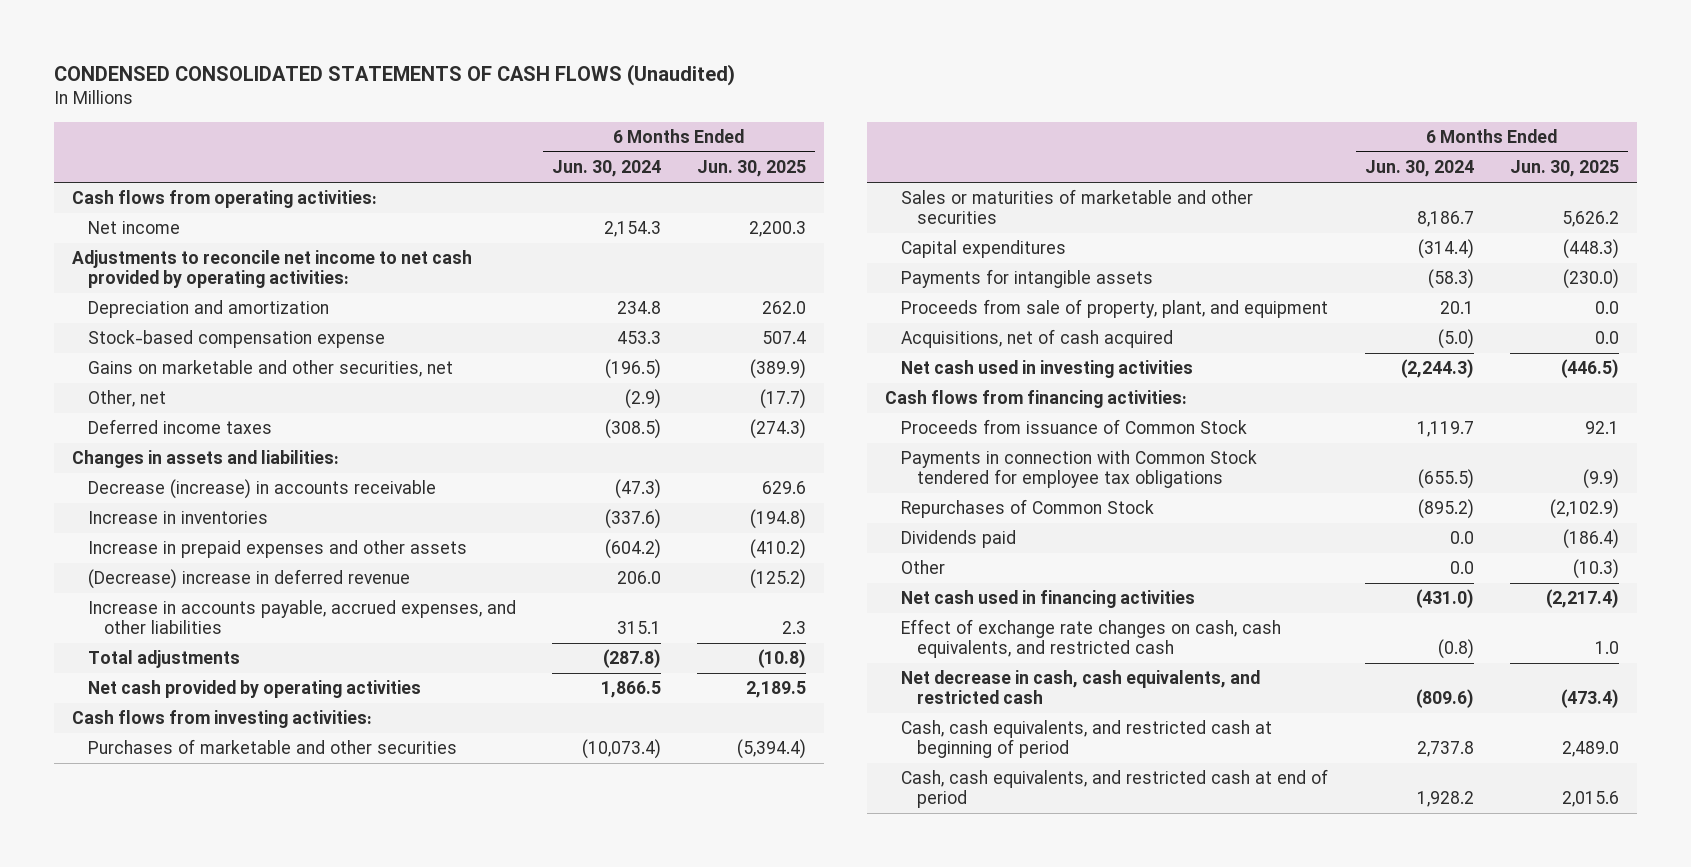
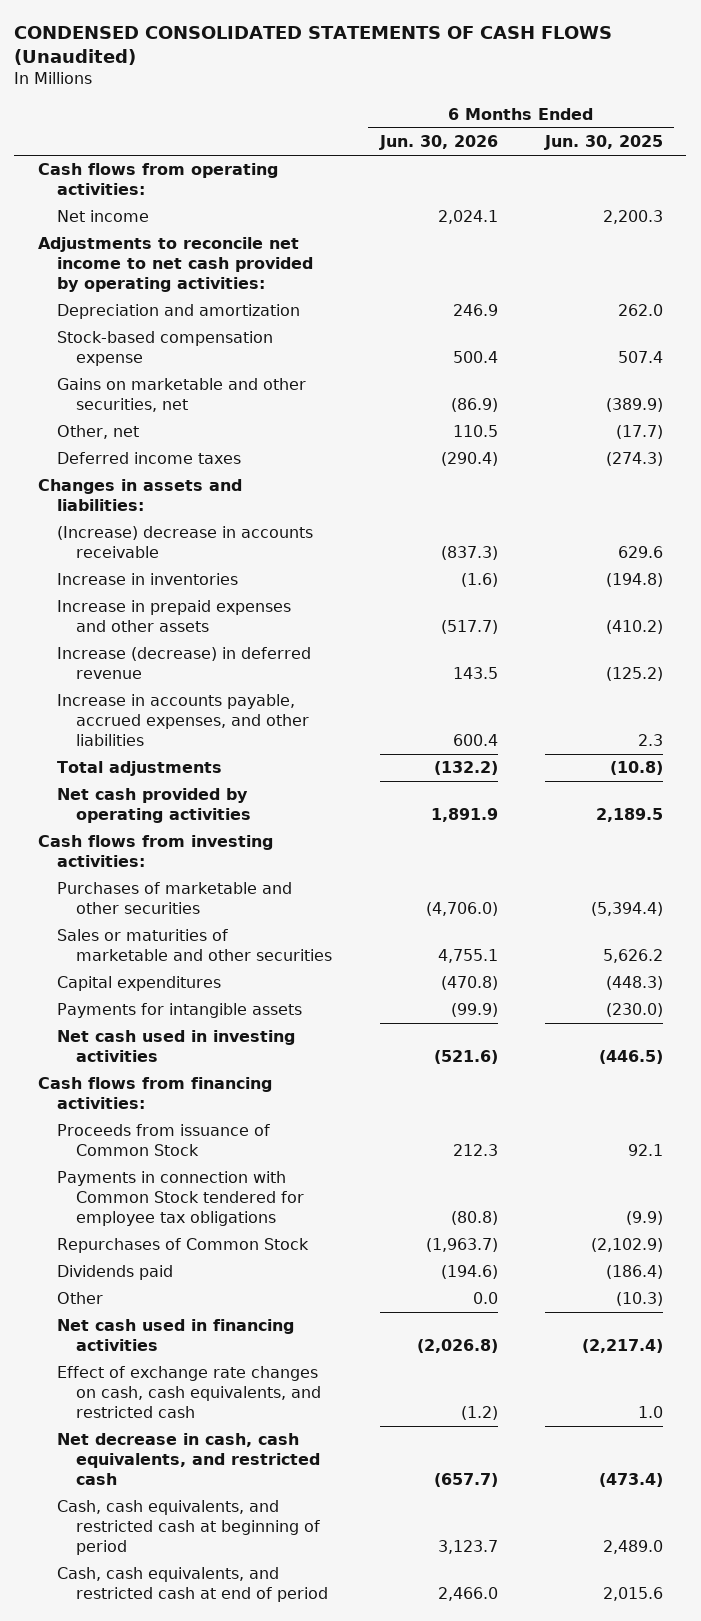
- | 6 Months Ended Jun. 30, 2024 | 6 Months Ended Jun. 30, 2025
+ | 6 Months Ended Jun. 30, 2026 | 6 Months Ended Jun. 30, 2025
- Decrease (increase) in accounts receivable | (47.3) | 629.6
+ (Increase) decrease in accounts receivable | (837.3) | 629.6
- (Decrease) increase in deferred revenue | 206.0 | (125.2)
+ Increase (decrease) in deferred revenue | 143.5 | (125.2)
- Proceeds from sale of property, plant, and equipment | 20.1 | 0.0
- Acquisitions, net of cash acquired | (5.0) | 0.0

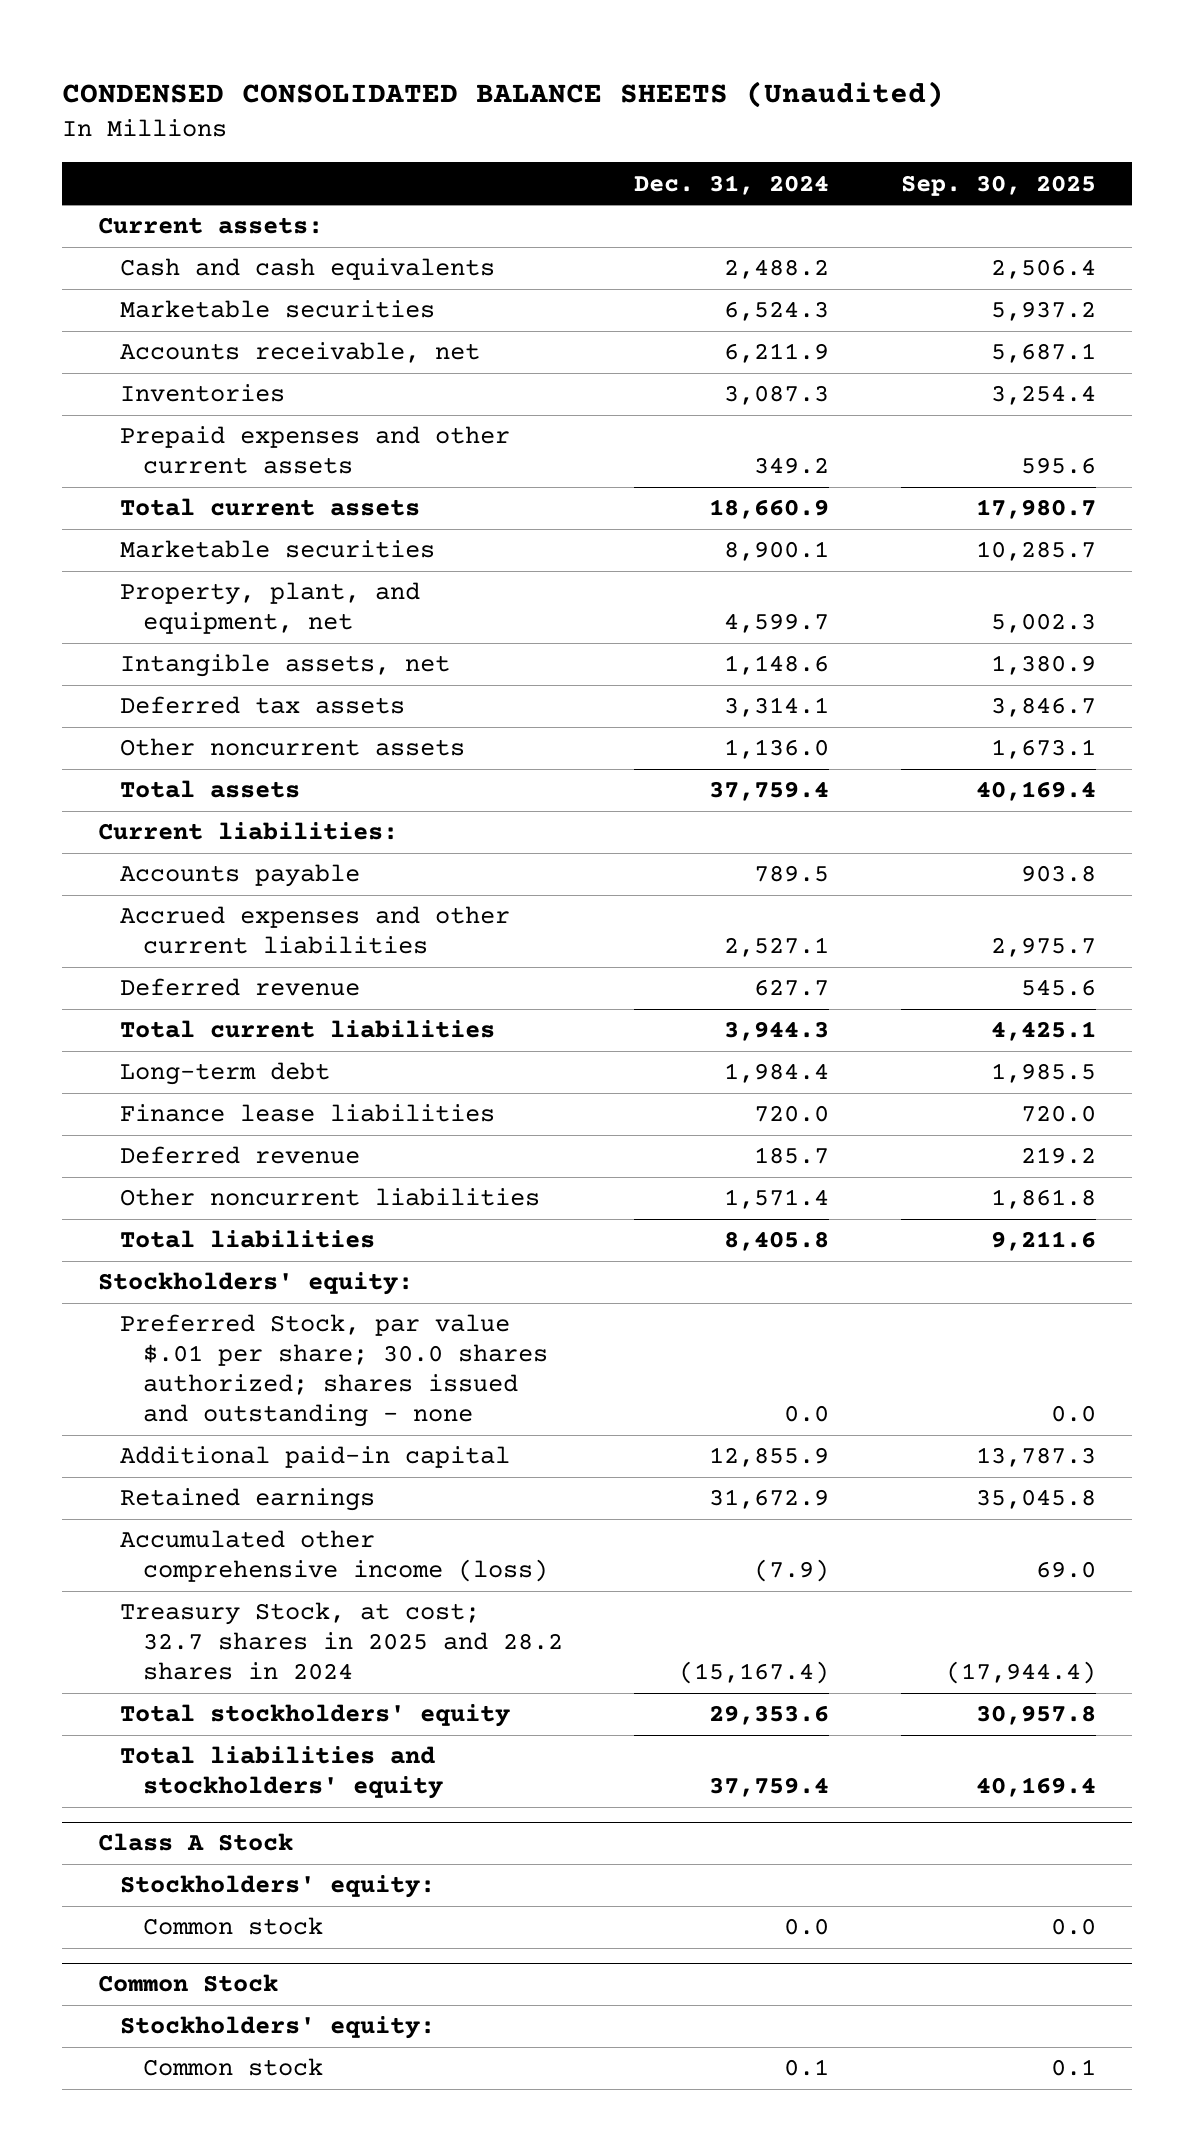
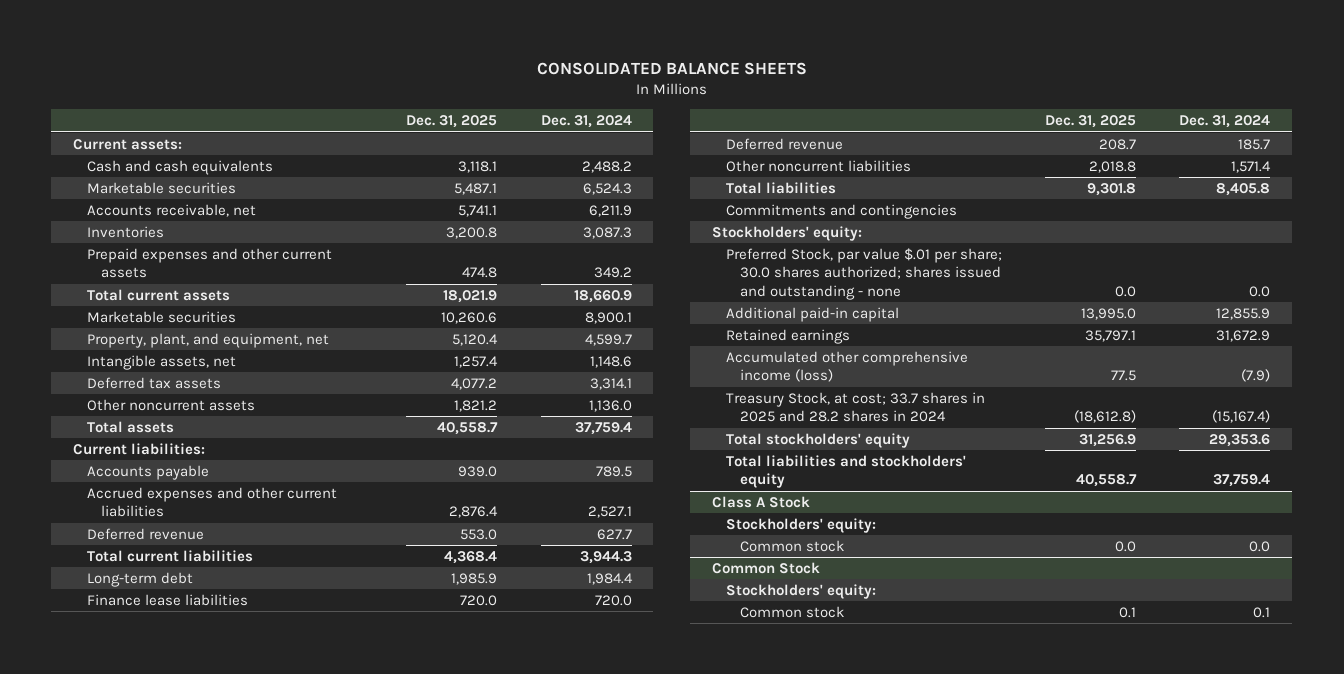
- CONDENSED CONSOLIDATED BALANCE SHEETS (Unaudited)
+ CONSOLIDATED BALANCE SHEETS
- | Dec. 31, 2024 | Sep. 30, 2025
+ | Dec. 31, 2025 | Dec. 31, 2024
+ Commitments and contingencies
- Treasury Stock, at cost; 32.7 shares in 2025 and 28.2 shares in 2024 | (15,167.4) | (17,944.4)
+ Treasury Stock, at cost; 33.7 shares in 2025 and 28.2 shares in 2024 | (18,612.8) | (15,167.4)

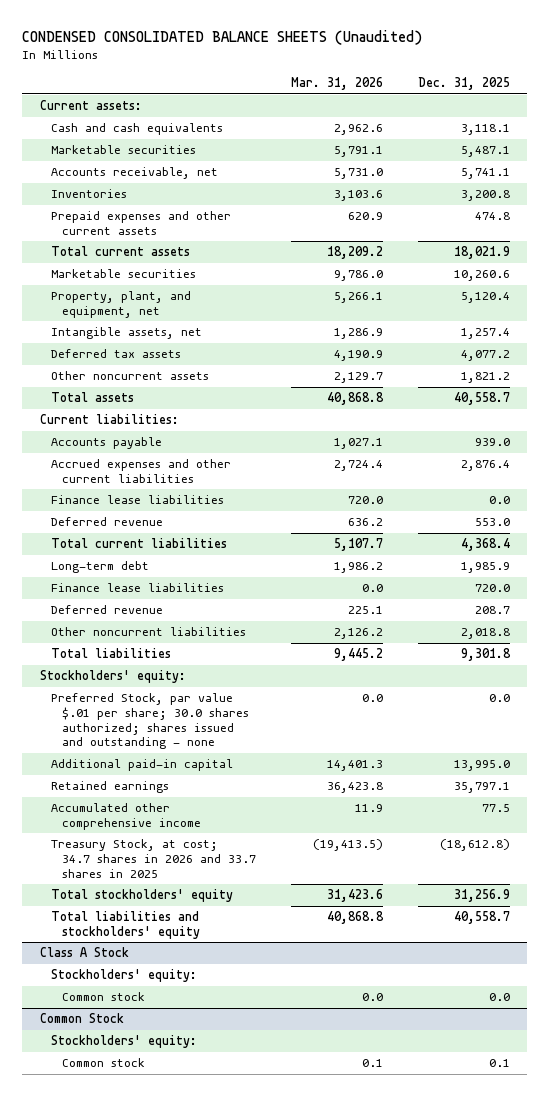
- CONSOLIDATED BALANCE SHEETS
+ CONDENSED CONSOLIDATED BALANCE SHEETS (Unaudited)
- | Dec. 31, 2025 | Dec. 31, 2024
+ | Mar. 31, 2026 | Dec. 31, 2025
+ Finance lease liabilities | 720.0 | 0.0
- Commitments and contingencies
- Accumulated other comprehensive income (loss) | 77.5 | (7.9)
- Treasury Stock, at cost; 33.7 shares in 2025 and 28.2 shares in 2024 | (18,612.8) | (15,167.4)
+ Accumulated other comprehensive income | 11.9 | 77.5
+ Treasury Stock, at cost; 34.7 shares in 2026 and 33.7 shares in 2025 | (19,413.5) | (18,612.8)

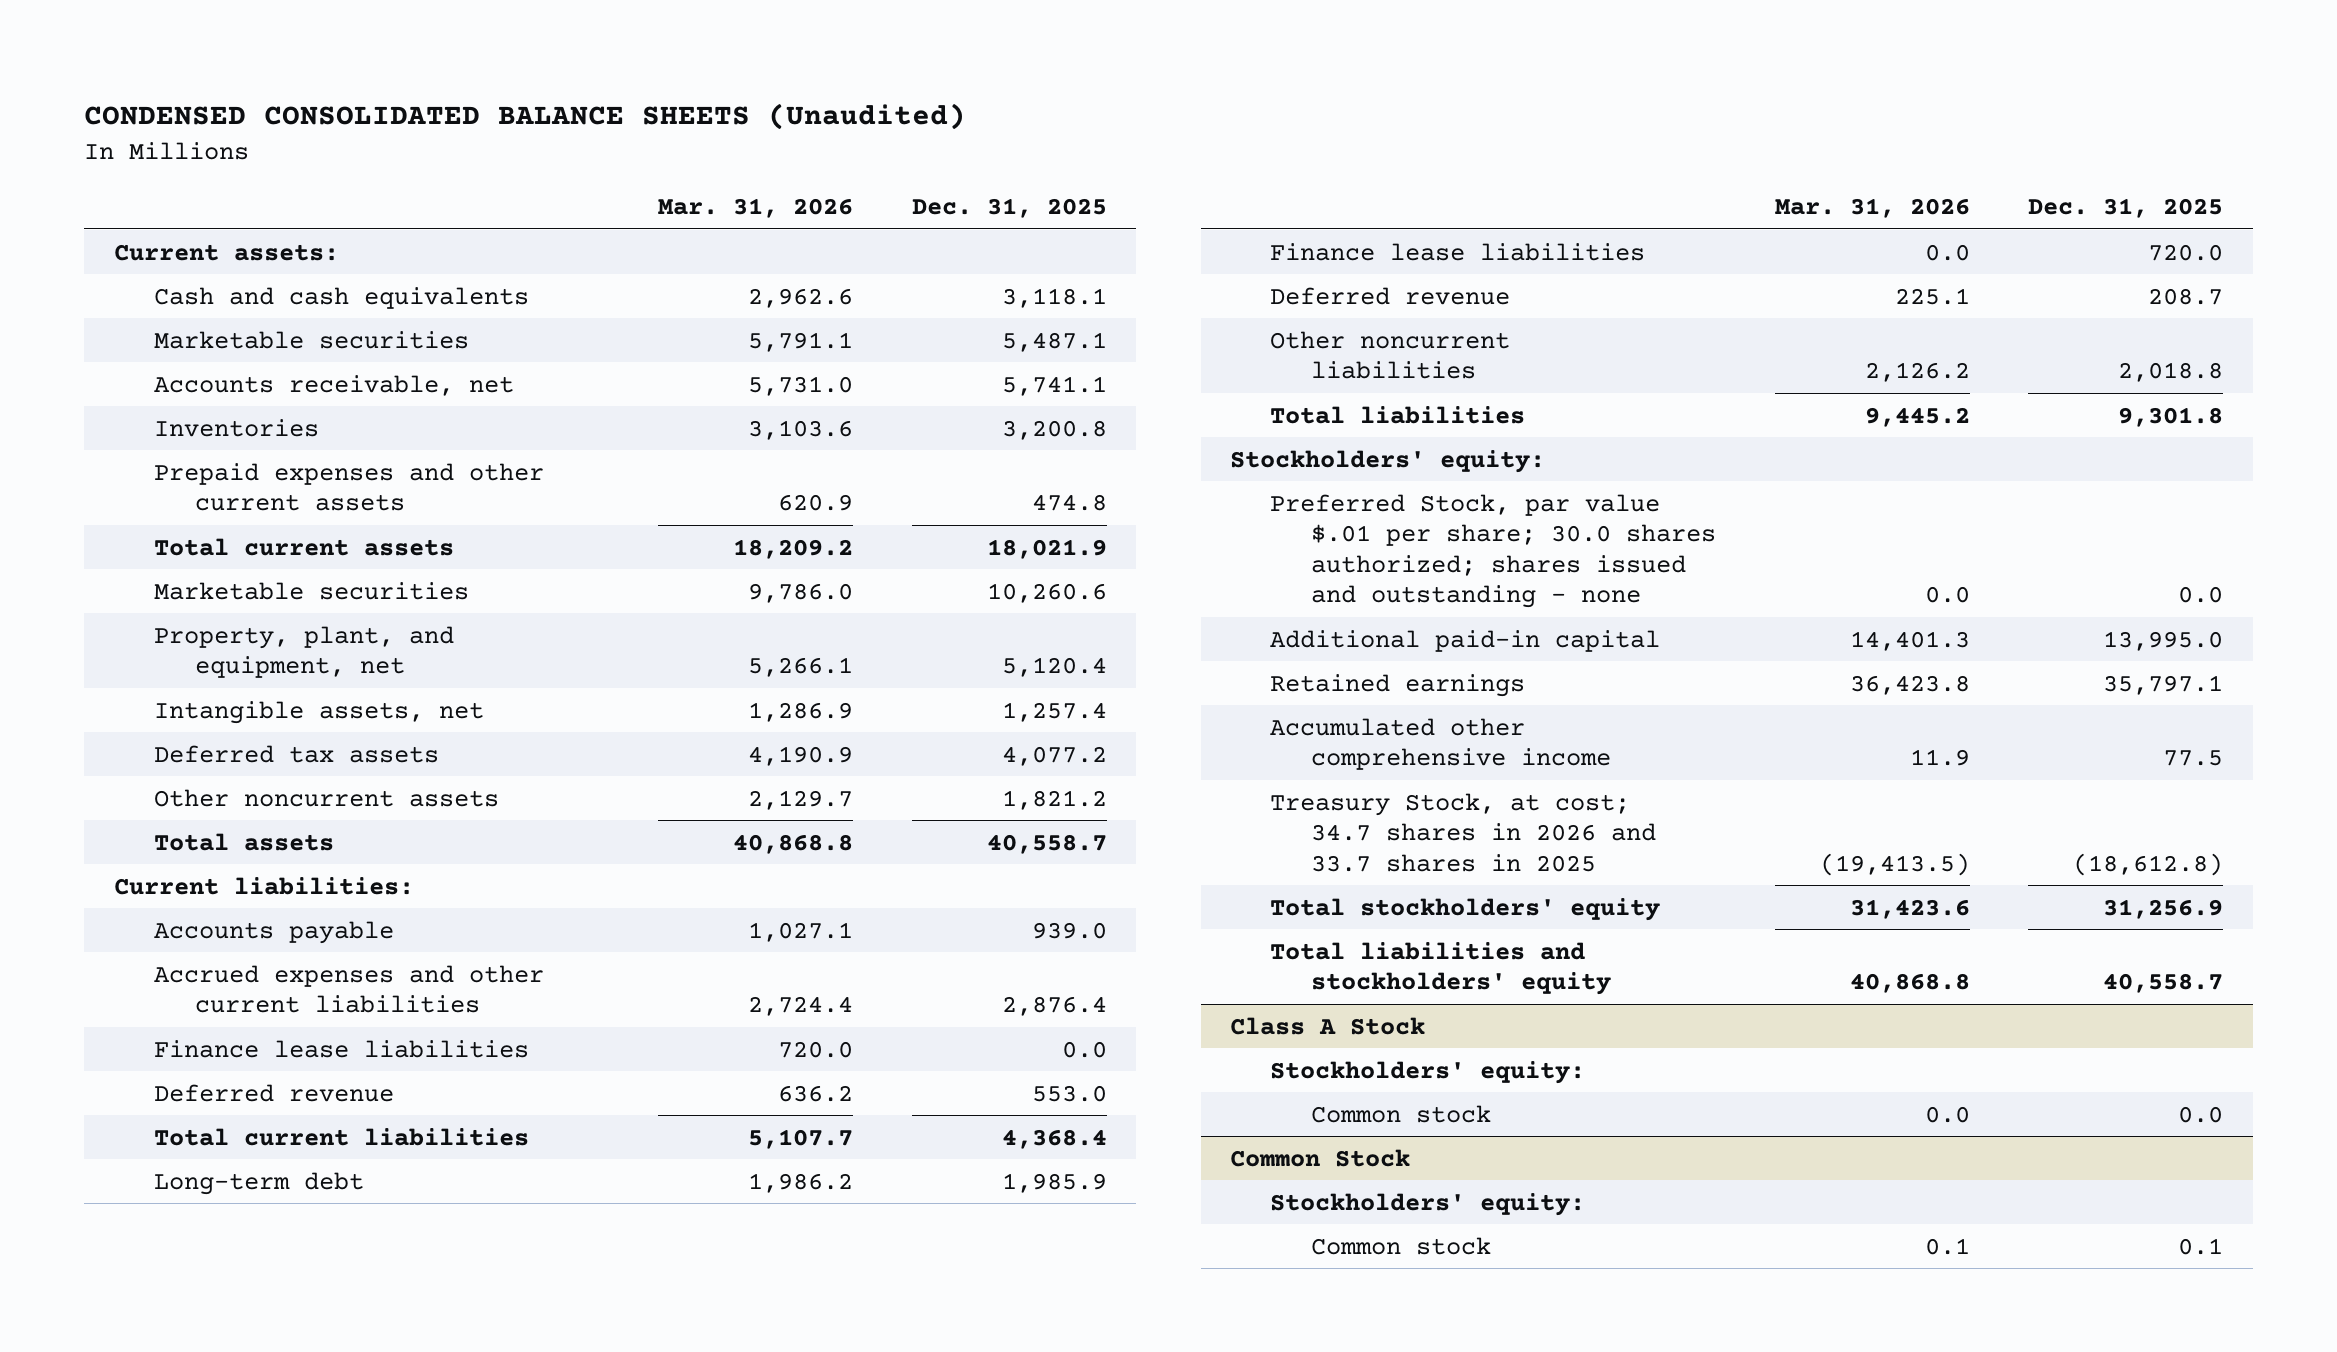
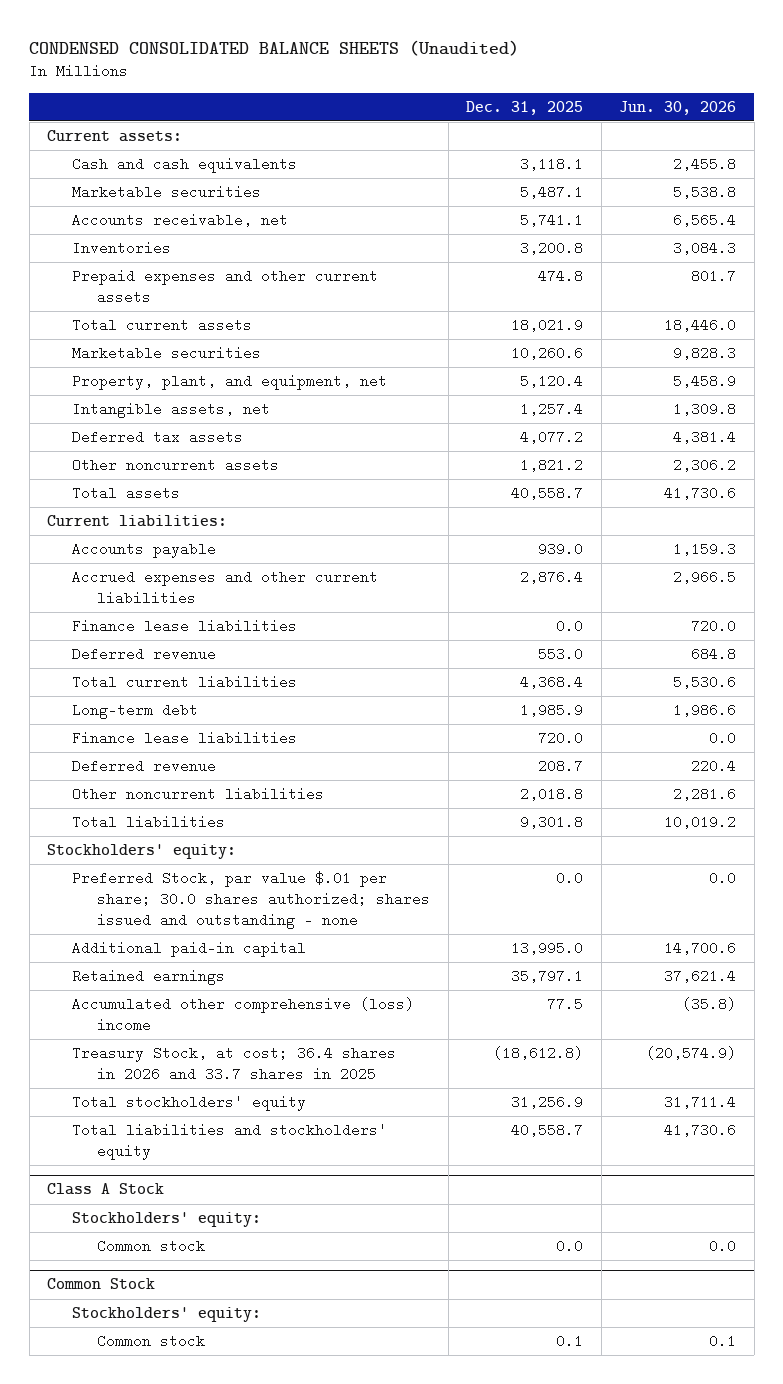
- | Mar. 31, 2026 | Dec. 31, 2025
+ | Dec. 31, 2025 | Jun. 30, 2026
- Accumulated other comprehensive income | 11.9 | 77.5
- Treasury Stock, at cost; 34.7 shares in 2026 and 33.7 shares in 2025 | (19,413.5) | (18,612.8)
+ Accumulated other comprehensive (loss) income | 77.5 | (35.8)
+ Treasury Stock, at cost; 36.4 shares in 2026 and 33.7 shares in 2025 | (18,612.8) | (20,574.9)

